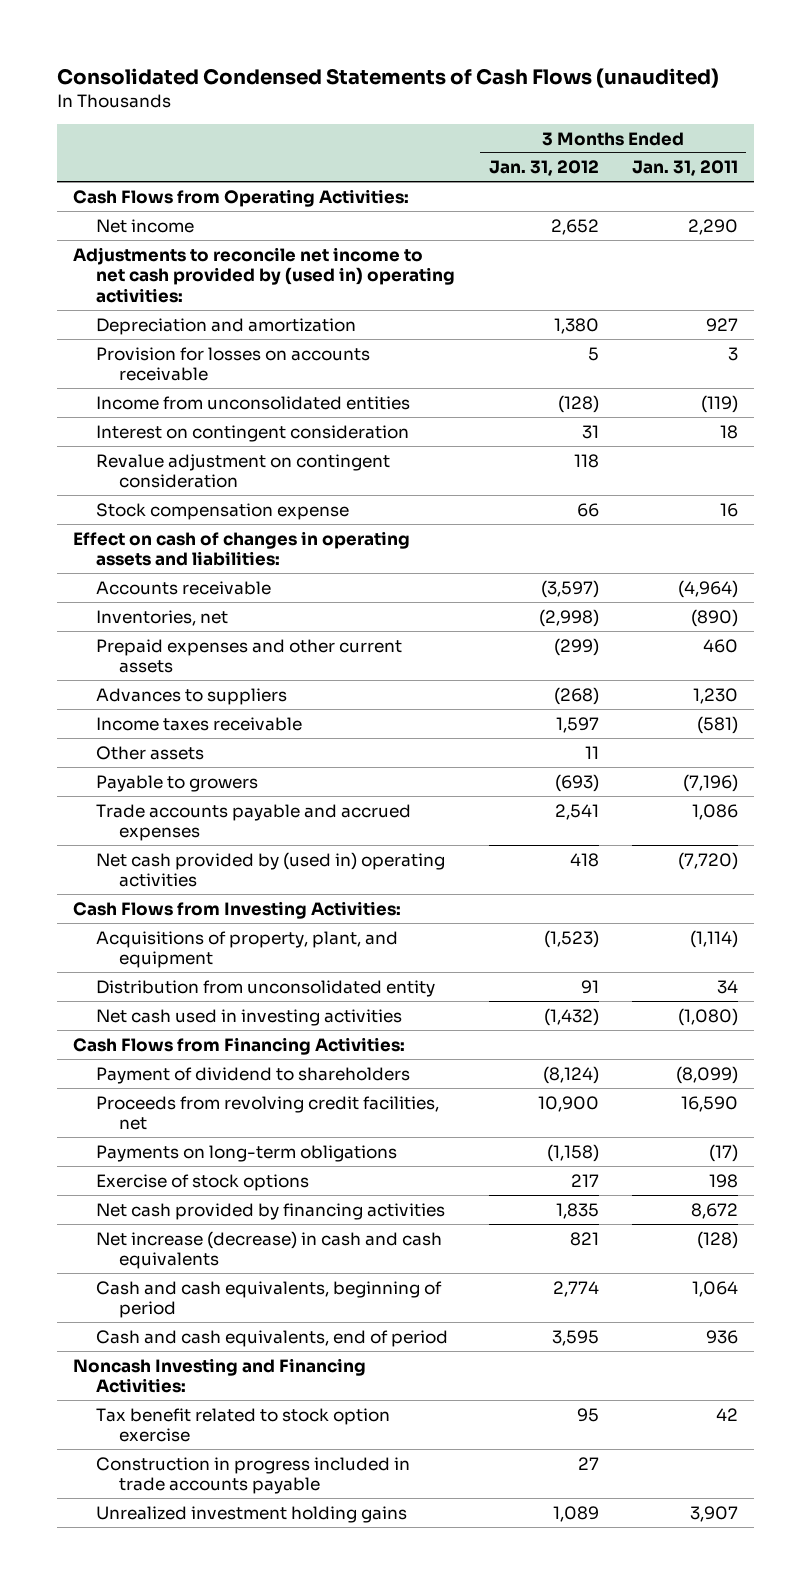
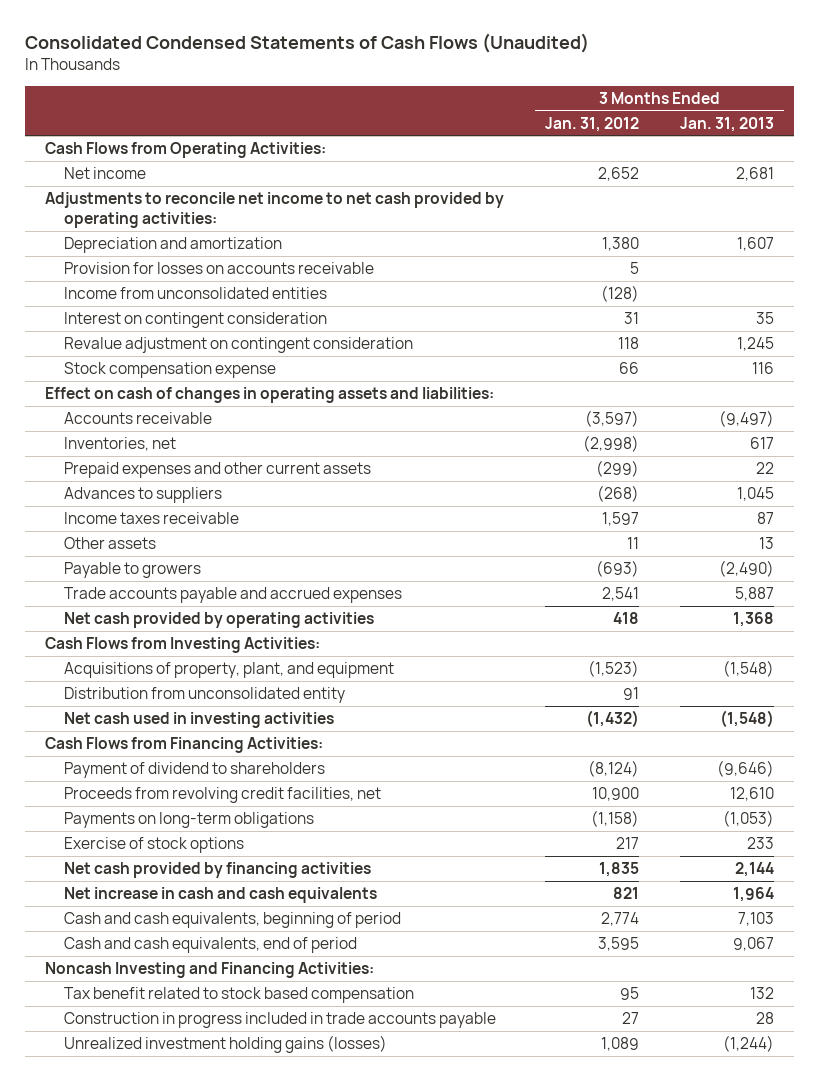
- Consolidated Condensed Statements of Cash Flows (unaudited)
+ Consolidated Condensed Statements of Cash Flows (Unaudited)
- | 3 Months Ended Jan. 31, 2012 | 3 Months Ended Jan. 31, 2011
+ | 3 Months Ended Jan. 31, 2012 | 3 Months Ended Jan. 31, 2013
- Adjustments to reconcile net income to net cash provided by (used in) operating activities:
+ Adjustments to reconcile net income to net cash provided by operating activities:
- Net cash provided by (used in) operating activities | 418 | (7,720)
+ Net cash provided by operating activities | 418 | 1,368
- Net increase (decrease) in cash and cash equivalents | 821 | (128)
+ Net increase in cash and cash equivalents | 821 | 1,964
- Tax benefit related to stock option exercise | 95 | 42
+ Tax benefit related to stock based compensation | 95 | 132
- Unrealized investment holding gains | 1,089 | 3,907
+ Unrealized investment holding gains (losses) | 1,089 | (1,244)

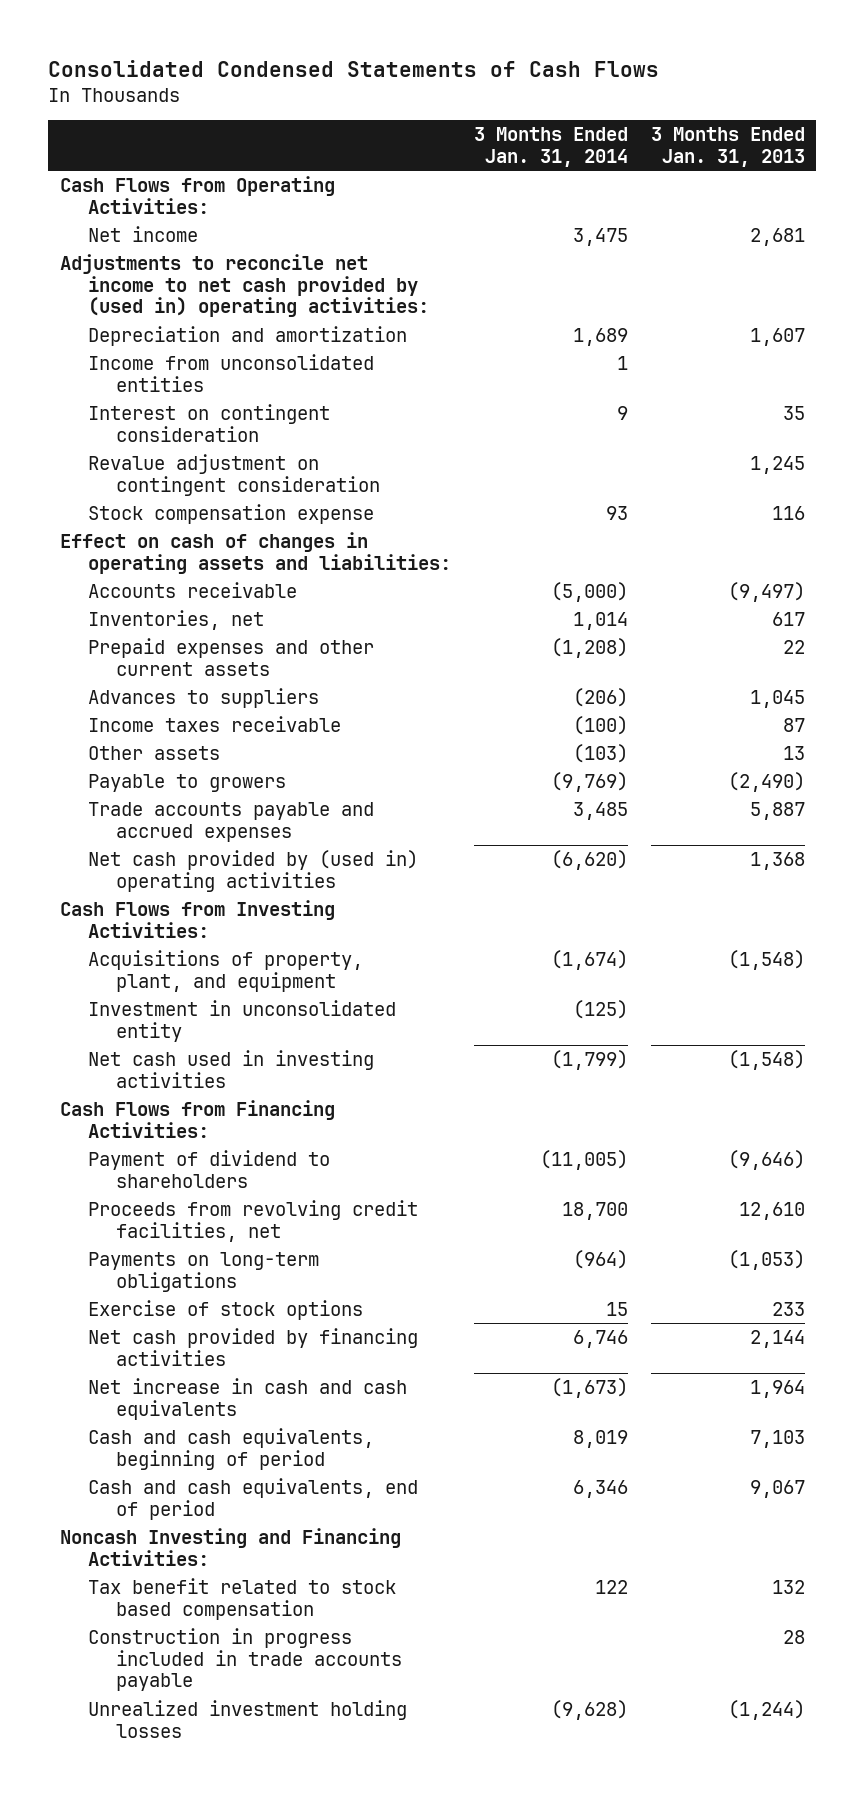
- Consolidated Condensed Statements of Cash Flows (Unaudited)
+ Consolidated Condensed Statements of Cash Flows
- | 3 Months Ended Jan. 31, 2012 | 3 Months Ended Jan. 31, 2013
+ | 3 Months Ended Jan. 31, 2014 | 3 Months Ended Jan. 31, 2013
- Adjustments to reconcile net income to net cash provided by operating activities:
+ Adjustments to reconcile net income to net cash provided by (used in) operating activities:
- Provision for losses on accounts receivable | 5 |
- Net cash provided by operating activities | 418 | 1,368
+ Net cash provided by (used in) operating activities | (6,620) | 1,368
- Distribution from unconsolidated entity | 91 |
+ Investment in unconsolidated entity | (125) |
- Unrealized investment holding gains (losses) | 1,089 | (1,244)
+ Unrealized investment holding losses | (9,628) | (1,244)

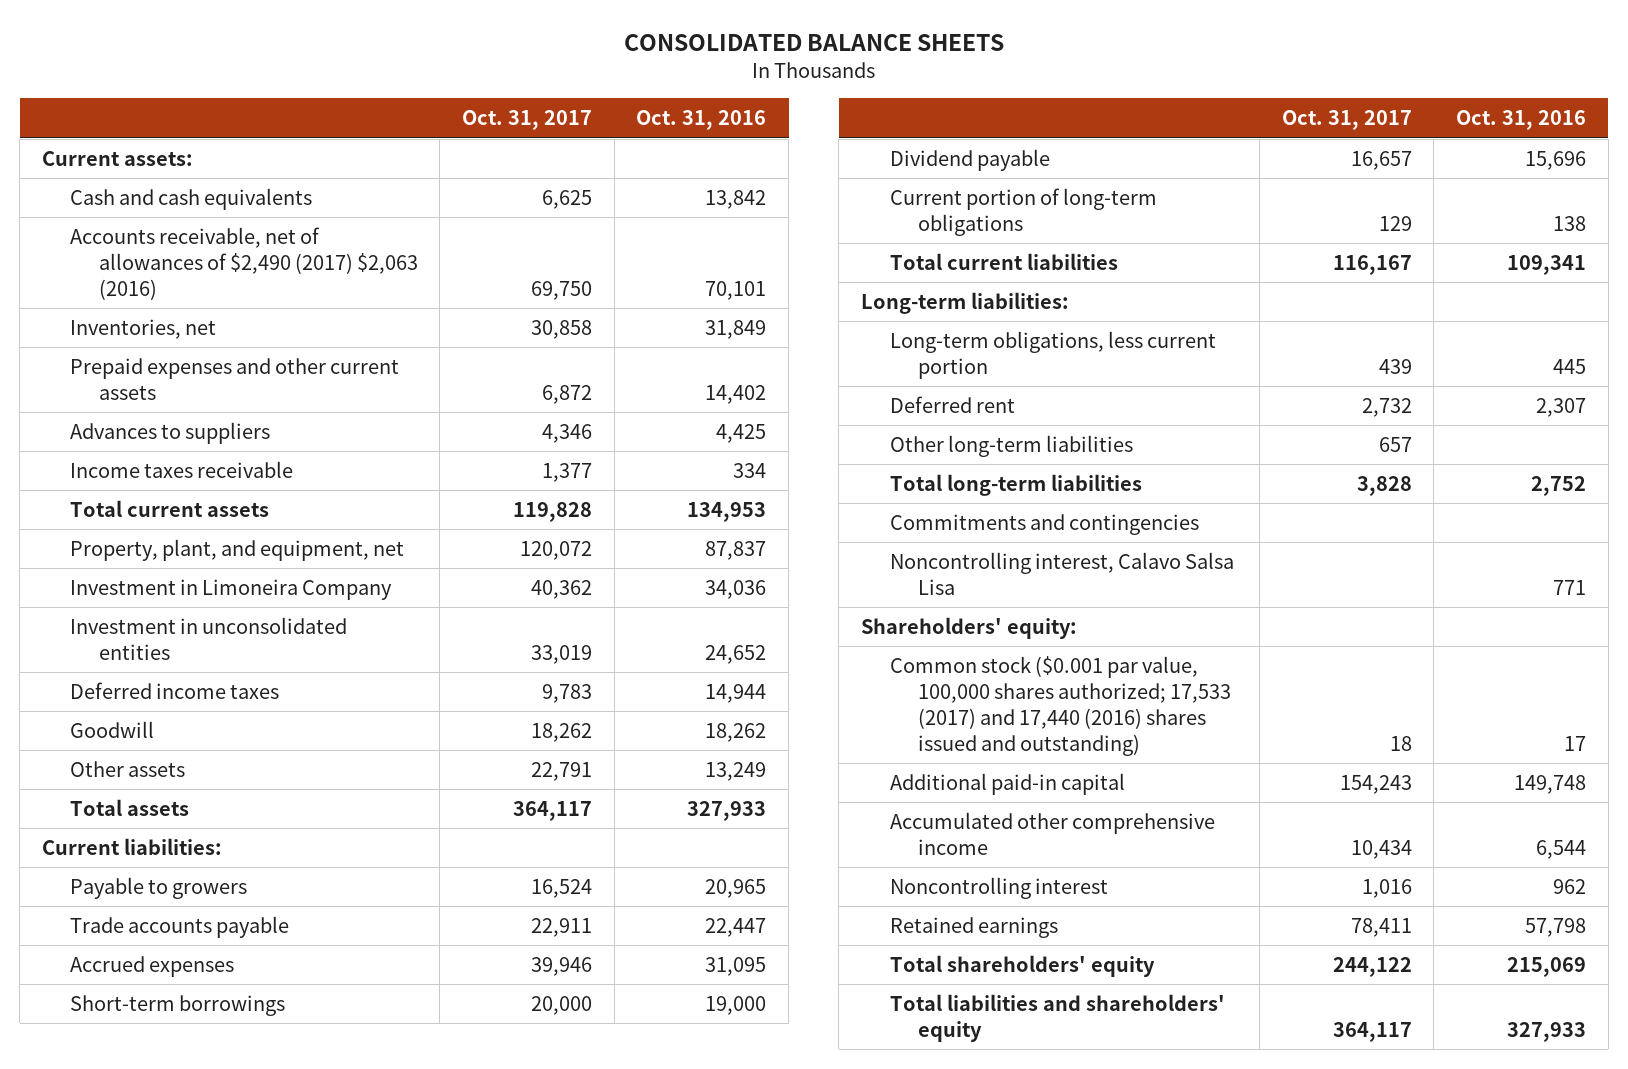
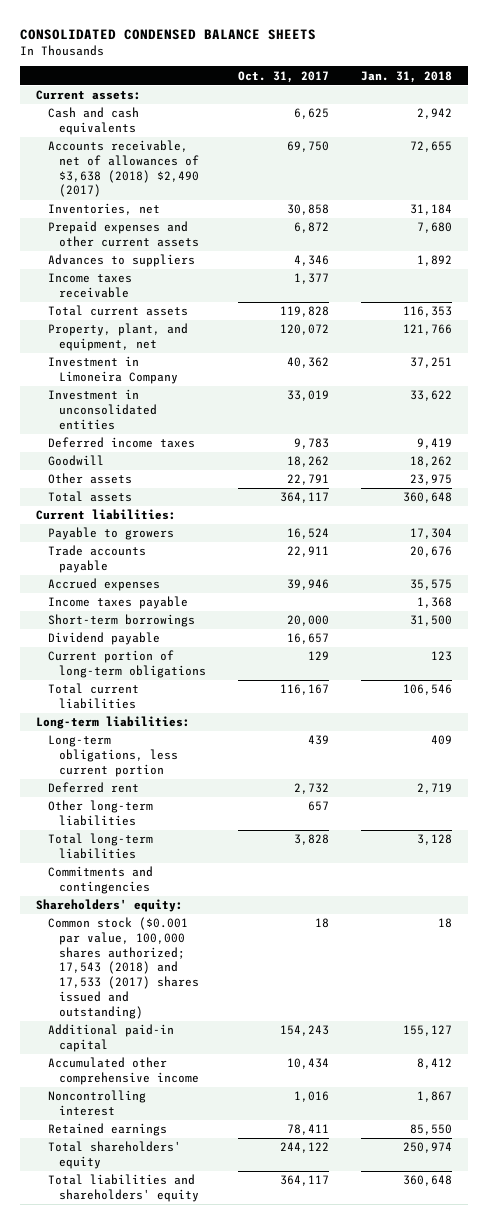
- CONSOLIDATED BALANCE SHEETS
+ CONSOLIDATED CONDENSED BALANCE SHEETS
- | Oct. 31, 2017 | Oct. 31, 2016
+ | Oct. 31, 2017 | Jan. 31, 2018
- Accounts receivable, net of allowances of $2,490 (2017) $2,063 (2016) | 69,750 | 70,101
+ Accounts receivable, net of allowances of $3,638 (2018) $2,490 (2017) | 69,750 | 72,655
+ Income taxes payable | | 1,368
- Noncontrolling interest, Calavo Salsa Lisa | | 771
- Common stock ($0.001 par value, 100,000 shares authorized; 17,533 (2017) and 17,440 (2016) shares issued and outstanding) | 18 | 17
+ Common stock ($0.001 par value, 100,000 shares authorized; 17,543 (2018) and 17,533 (2017) shares issued and outstanding) | 18 | 18

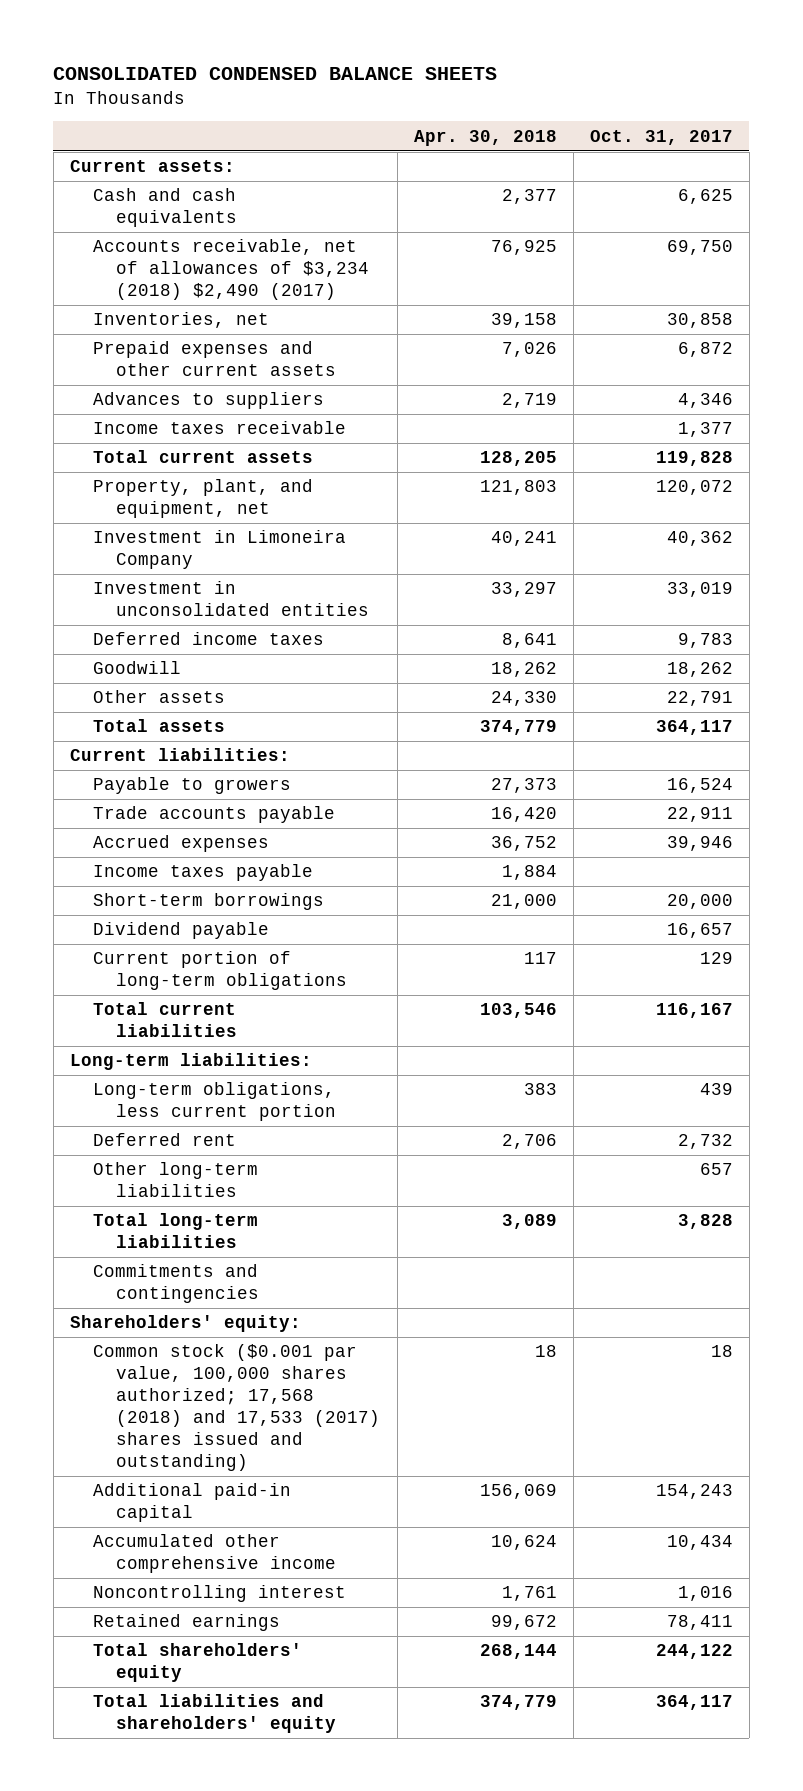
- | Oct. 31, 2017 | Jan. 31, 2018
+ | Apr. 30, 2018 | Oct. 31, 2017
- Accounts receivable, net of allowances of $3,638 (2018) $2,490 (2017) | 69,750 | 72,655
+ Accounts receivable, net of allowances of $3,234 (2018) $2,490 (2017) | 76,925 | 69,750
- Common stock ($0.001 par value, 100,000 shares authorized; 17,543 (2018) and 17,533 (2017) shares issued and outstanding) | 18 | 18
+ Common stock ($0.001 par value, 100,000 shares authorized; 17,568 (2018) and 17,533 (2017) shares issued and outstanding) | 18 | 18

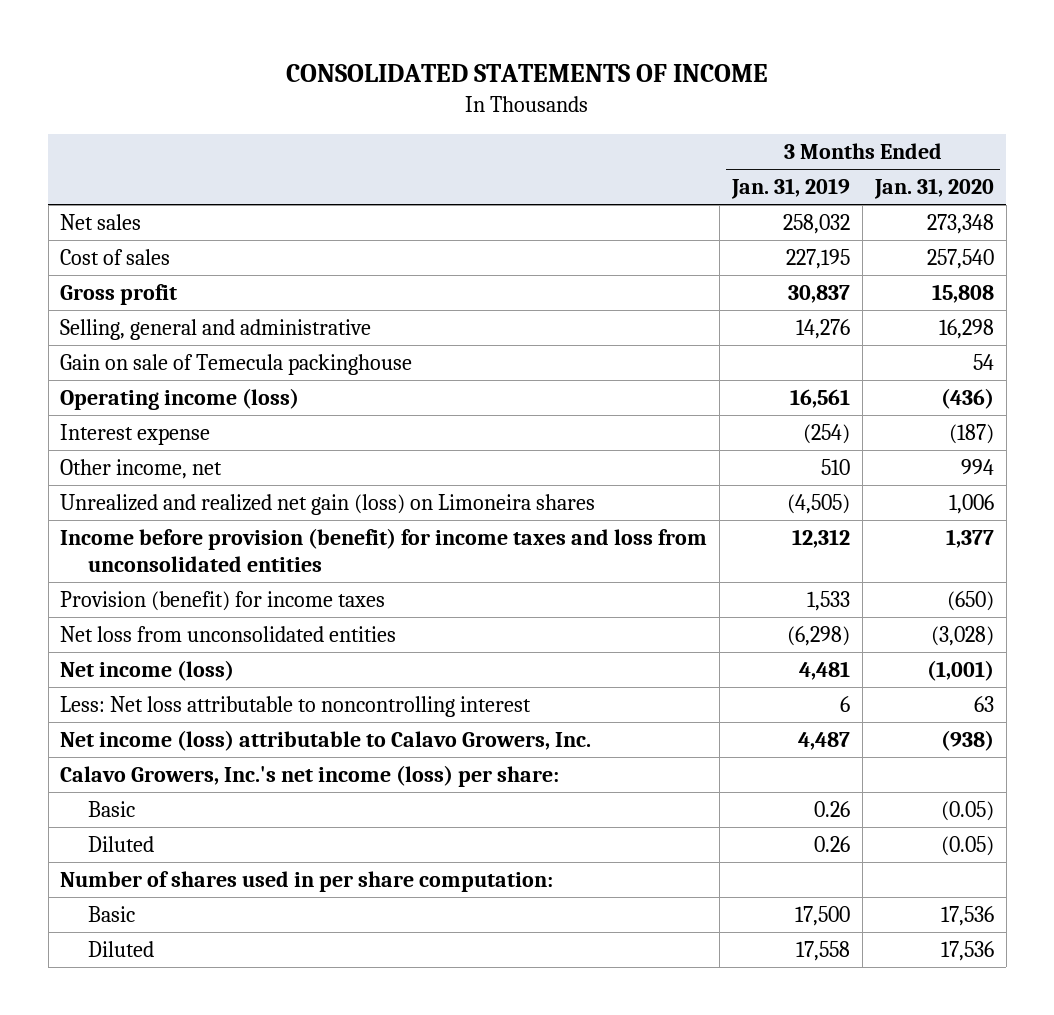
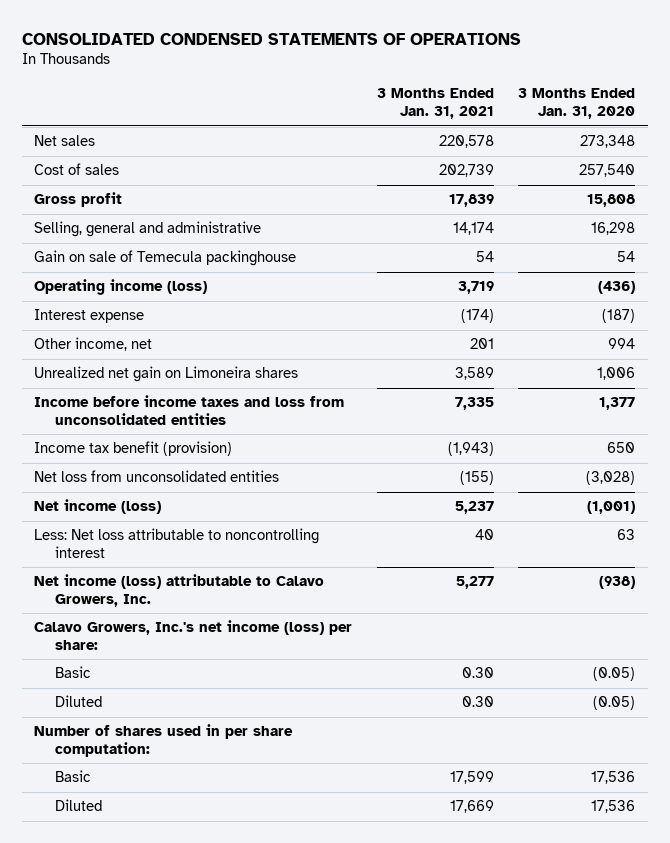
- CONSOLIDATED STATEMENTS OF INCOME
+ CONSOLIDATED CONDENSED STATEMENTS OF OPERATIONS
- | 3 Months Ended Jan. 31, 2019 | 3 Months Ended Jan. 31, 2020
+ | 3 Months Ended Jan. 31, 2021 | 3 Months Ended Jan. 31, 2020
- Unrealized and realized net gain (loss) on Limoneira shares | (4,505) | 1,006
- Income before provision (benefit) for income taxes and loss from unconsolidated entities | 12,312 | 1,377
- Provision (benefit) for income taxes | 1,533 | (650)
+ Unrealized net gain on Limoneira shares | 3,589 | 1,006
+ Income before income taxes and loss from unconsolidated entities | 7,335 | 1,377
+ Income tax benefit (provision) | (1,943) | 650

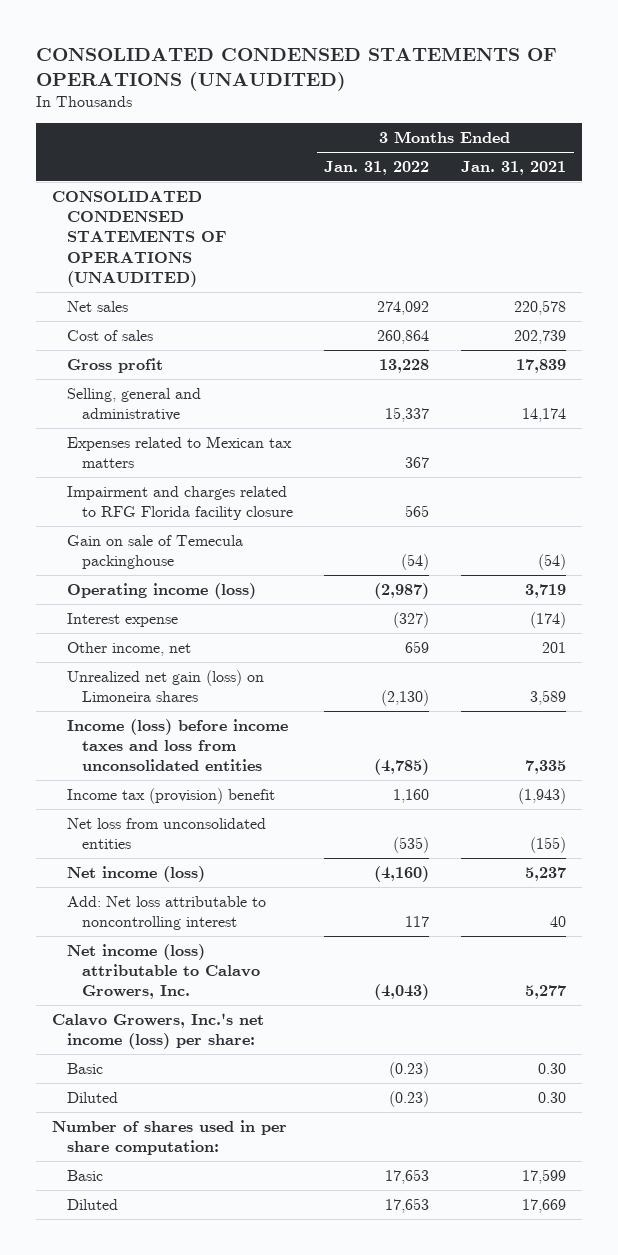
- CONSOLIDATED CONDENSED STATEMENTS OF OPERATIONS
+ CONSOLIDATED CONDENSED STATEMENTS OF OPERATIONS (UNAUDITED)
- | 3 Months Ended Jan. 31, 2021 | 3 Months Ended Jan. 31, 2020
+ | 3 Months Ended Jan. 31, 2022 | 3 Months Ended Jan. 31, 2021
+ CONSOLIDATED CONDENSED STATEMENTS OF OPERATIONS (UNAUDITED)
- Gain on sale of Temecula packinghouse | 54 | 54
+ Expenses related to Mexican tax matters | 367 |
+ Impairment and charges related to RFG Florida facility closure | 565 |
+ Gain on sale of Temecula packinghouse | (54) | (54)
- Unrealized net gain on Limoneira shares | 3,589 | 1,006
- Income before income taxes and loss from unconsolidated entities | 7,335 | 1,377
- Income tax benefit (provision) | (1,943) | 650
+ Unrealized net gain (loss) on Limoneira shares | (2,130) | 3,589
+ Income (loss) before income taxes and loss from unconsolidated entities | (4,785) | 7,335
+ Income tax (provision) benefit | 1,160 | (1,943)
- Less: Net loss attributable to noncontrolling interest | 40 | 63
+ Add: Net loss attributable to noncontrolling interest | 117 | 40

